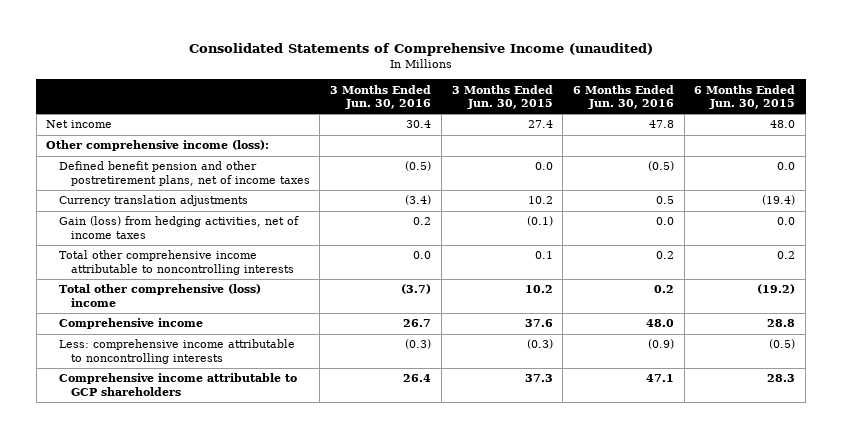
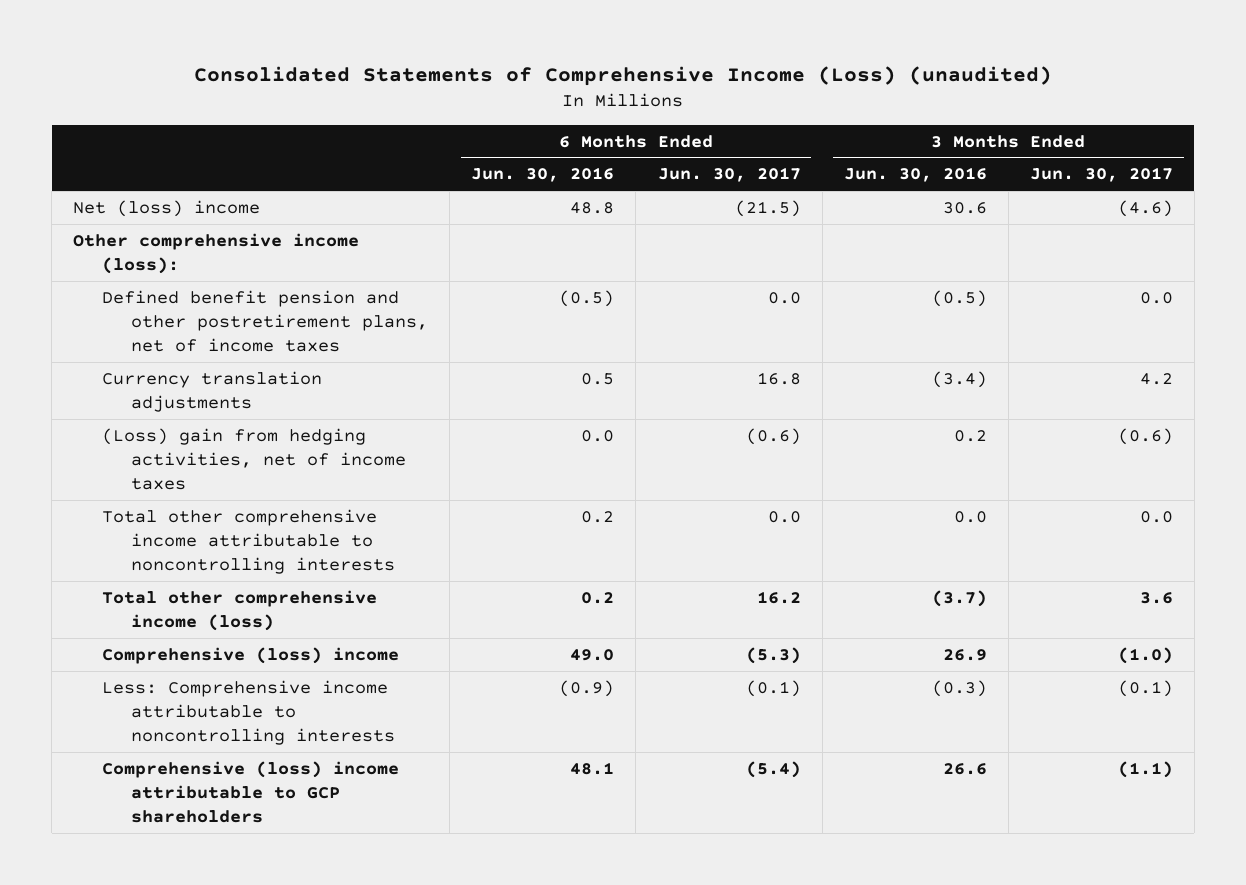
- Consolidated Statements of Comprehensive Income (unaudited)
+ Consolidated Statements of Comprehensive Income (Loss) (unaudited)
- | 3 Months Ended Jun. 30, 2016 | 3 Months Ended Jun. 30, 2015 | 6 Months Ended Jun. 30, 2016 | 6 Months Ended Jun. 30, 2015
+ | 6 Months Ended Jun. 30, 2016 | 6 Months Ended Jun. 30, 2017 | 3 Months Ended Jun. 30, 2016 | 3 Months Ended Jun. 30, 2017
- Net income | 30.4 | 27.4 | 47.8 | 48.0
+ Net (loss) income | 48.8 | (21.5) | 30.6 | (4.6)
- Gain (loss) from hedging activities, net of income taxes | 0.2 | (0.1) | 0.0 | 0.0
+ (Loss) gain from hedging activities, net of income taxes | 0.0 | (0.6) | 0.2 | (0.6)
- Total other comprehensive (loss) income | (3.7) | 10.2 | 0.2 | (19.2)
- Comprehensive income | 26.7 | 37.6 | 48.0 | 28.8
- Less: comprehensive income attributable to noncontrolling interests | (0.3) | (0.3) | (0.9) | (0.5)
- Comprehensive income attributable to GCP shareholders | 26.4 | 37.3 | 47.1 | 28.3
+ Total other comprehensive income (loss) | 0.2 | 16.2 | (3.7) | 3.6
+ Comprehensive (loss) income | 49.0 | (5.3) | 26.9 | (1.0)
+ Less: Comprehensive income attributable to noncontrolling interests | (0.9) | (0.1) | (0.3) | (0.1)
+ Comprehensive (loss) income attributable to GCP shareholders | 48.1 | (5.4) | 26.6 | (1.1)

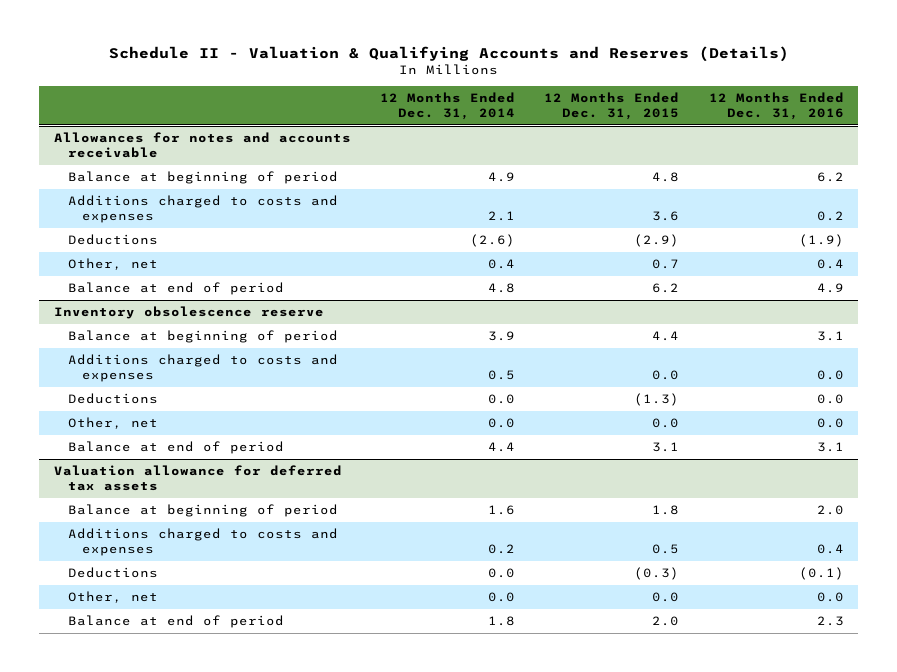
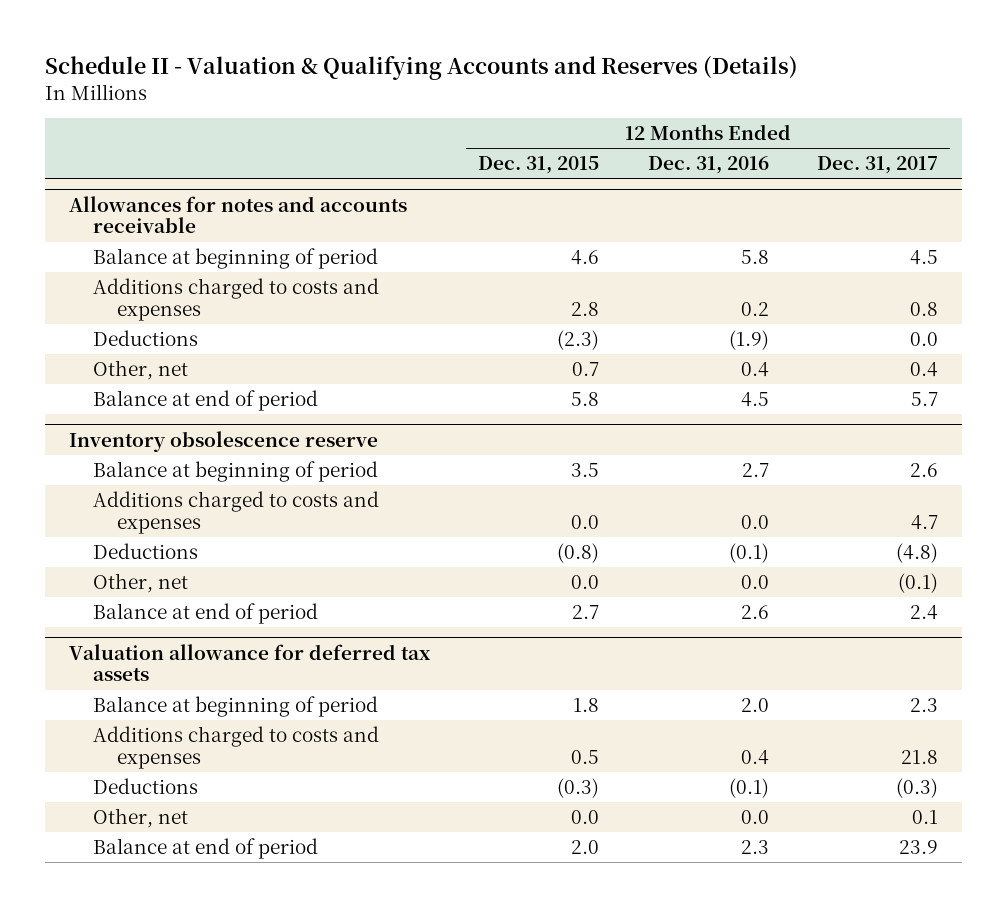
- | 12 Months Ended Dec. 31, 2014 | 12 Months Ended Dec. 31, 2015 | 12 Months Ended Dec. 31, 2016
+ | 12 Months Ended Dec. 31, 2015 | 12 Months Ended Dec. 31, 2016 | 12 Months Ended Dec. 31, 2017
@ Allowances for notes and accounts receivable
- Balance at beginning of period | 4.9 | 4.8 | 6.2
- Additions charged to costs and expenses | 2.1 | 3.6 | 0.2
- Deductions | (2.6) | (2.9) | (1.9)
+ Balance at beginning of period | 4.6 | 5.8 | 4.5
+ Additions charged to costs and expenses | 2.8 | 0.2 | 0.8
+ Deductions | (2.3) | (1.9) | 0.0
- Balance at end of period | 4.8 | 6.2 | 4.9
+ Balance at end of period | 5.8 | 4.5 | 5.7
@ Inventory obsolescence reserve
- Balance at beginning of period | 3.9 | 4.4 | 3.1
+ Balance at beginning of period | 3.5 | 2.7 | 2.6
- Deductions | 0.0 | (1.3) | 0.0
+ Deductions | (0.8) | (0.1) | (4.8)
- Balance at end of period | 4.4 | 3.1 | 3.1
+ Balance at end of period | 2.7 | 2.6 | 2.4

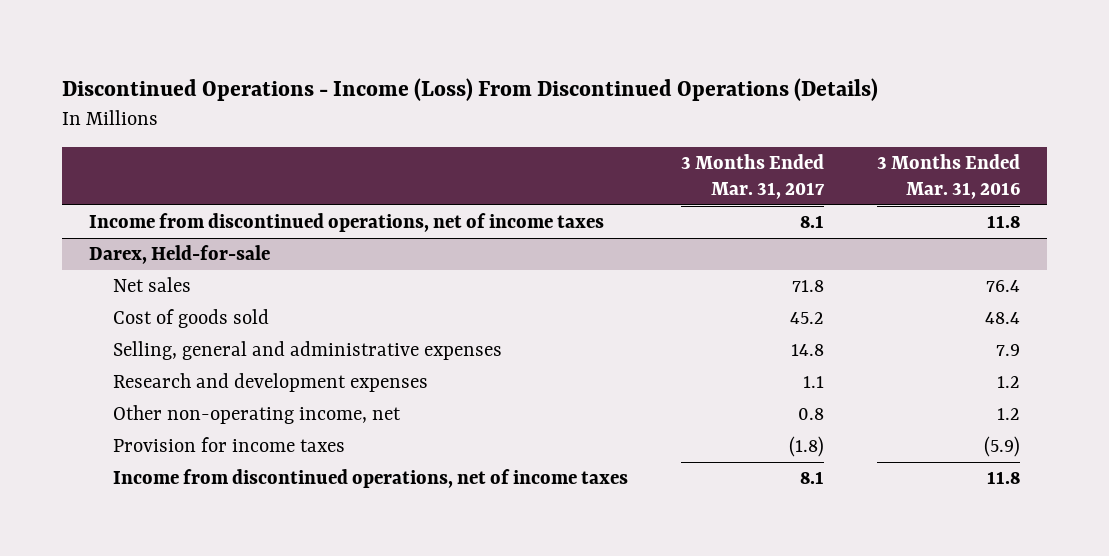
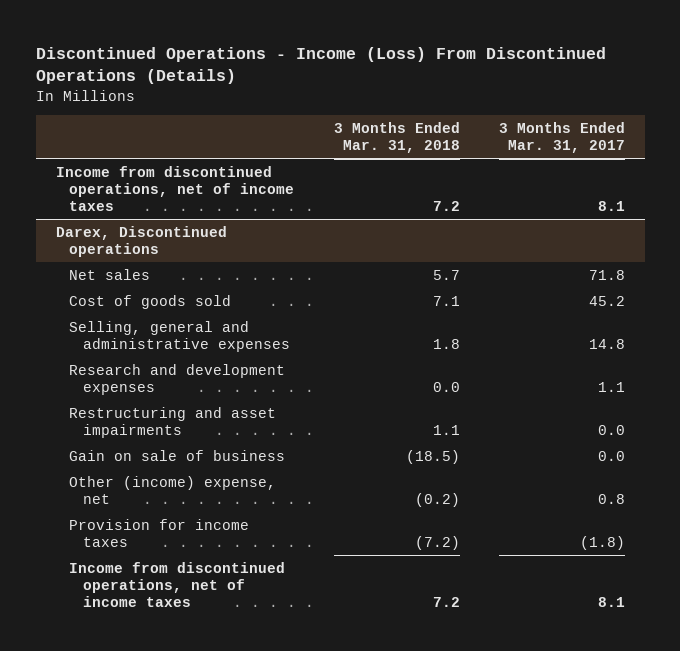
- | 3 Months Ended Mar. 31, 2017 | 3 Months Ended Mar. 31, 2016
+ | 3 Months Ended Mar. 31, 2018 | 3 Months Ended Mar. 31, 2017
- Darex, Held-for-sale
+ Darex, Discontinued operations
- Other non-operating income, net | 0.8 | 1.2
+ Restructuring and asset impairments | 1.1 | 0.0
+ Gain on sale of business | (18.5) | 0.0
+ Other (income) expense, net | (0.2) | 0.8

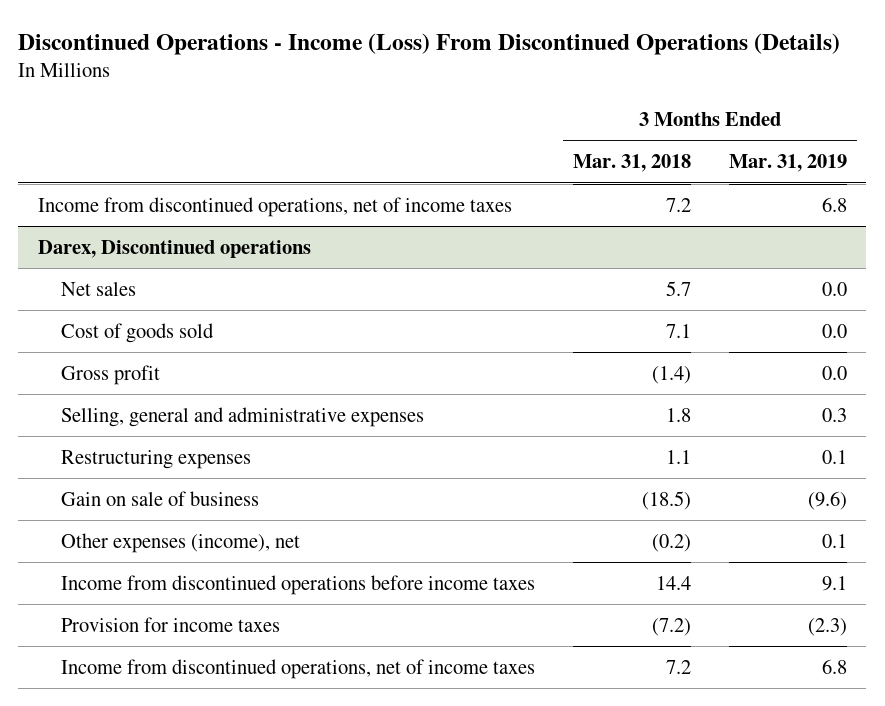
- | 3 Months Ended Mar. 31, 2018 | 3 Months Ended Mar. 31, 2017
+ | 3 Months Ended Mar. 31, 2018 | 3 Months Ended Mar. 31, 2019
@ Darex, Discontinued operations
+ Gross profit | (1.4) | 0.0
- Research and development expenses | 0.0 | 1.1
- Restructuring and asset impairments | 1.1 | 0.0
+ Restructuring expenses | 1.1 | 0.1
- Other (income) expense, net | (0.2) | 0.8
+ Other expenses (income), net | (0.2) | 0.1
+ Income from discontinued operations before income taxes | 14.4 | 9.1

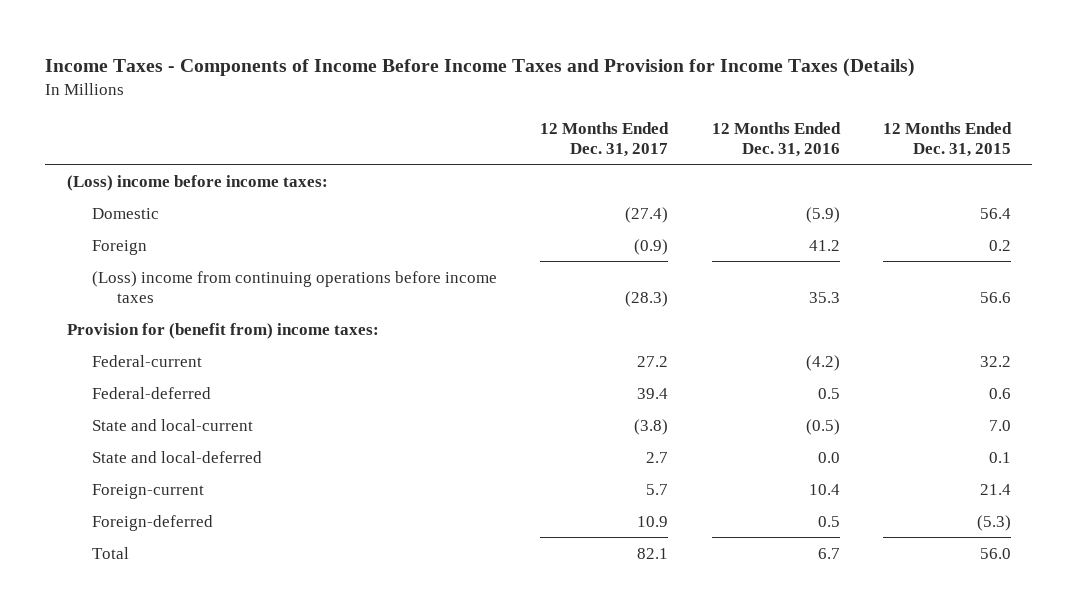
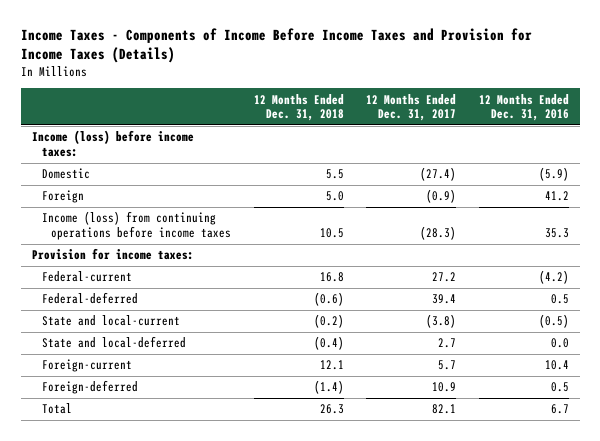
- | 12 Months Ended Dec. 31, 2017 | 12 Months Ended Dec. 31, 2016 | 12 Months Ended Dec. 31, 2015
+ | 12 Months Ended Dec. 31, 2018 | 12 Months Ended Dec. 31, 2017 | 12 Months Ended Dec. 31, 2016
- (Loss) income before income taxes:
+ Income (loss) before income taxes:
- (Loss) income from continuing operations before income taxes | (28.3) | 35.3 | 56.6
- Provision for (benefit from) income taxes:
+ Income (loss) from continuing operations before income taxes | 10.5 | (28.3) | 35.3
+ Provision for income taxes:

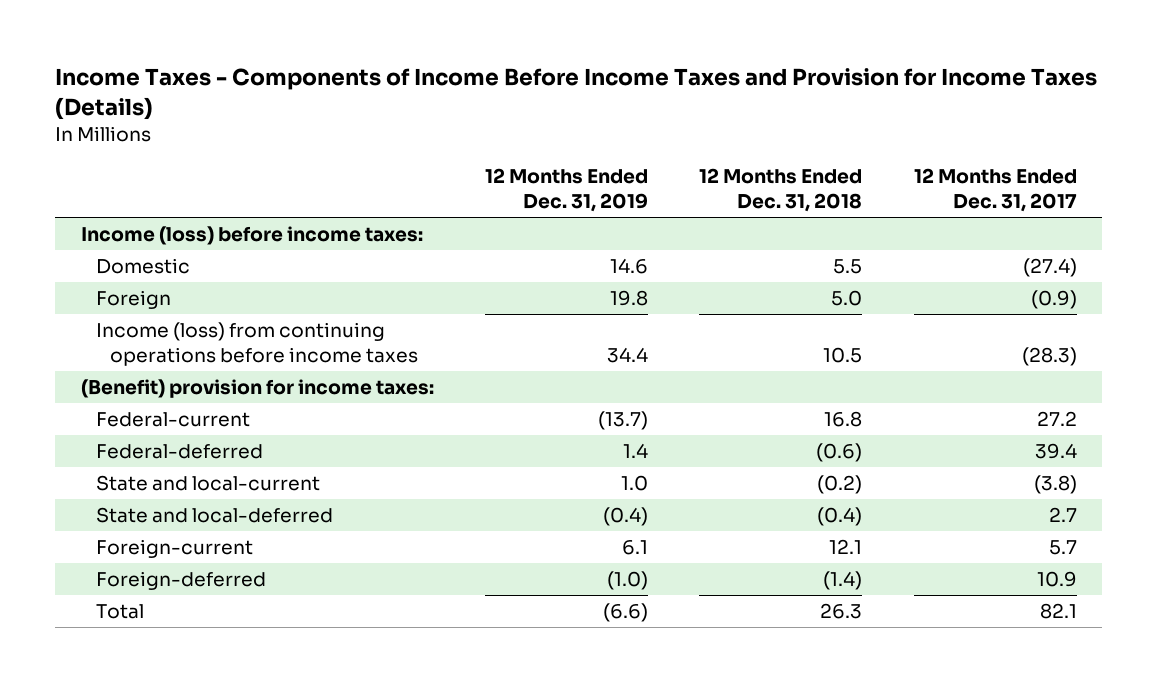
- | 12 Months Ended Dec. 31, 2018 | 12 Months Ended Dec. 31, 2017 | 12 Months Ended Dec. 31, 2016
+ | 12 Months Ended Dec. 31, 2019 | 12 Months Ended Dec. 31, 2018 | 12 Months Ended Dec. 31, 2017
- Provision for income taxes:
+ (Benefit) provision for income taxes:

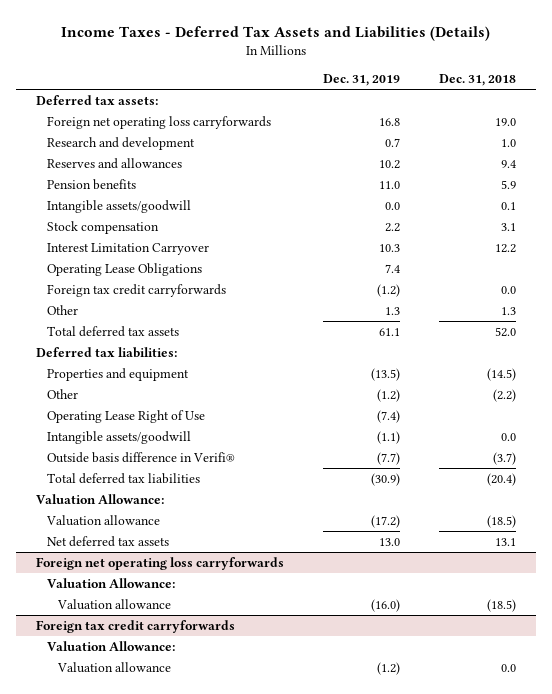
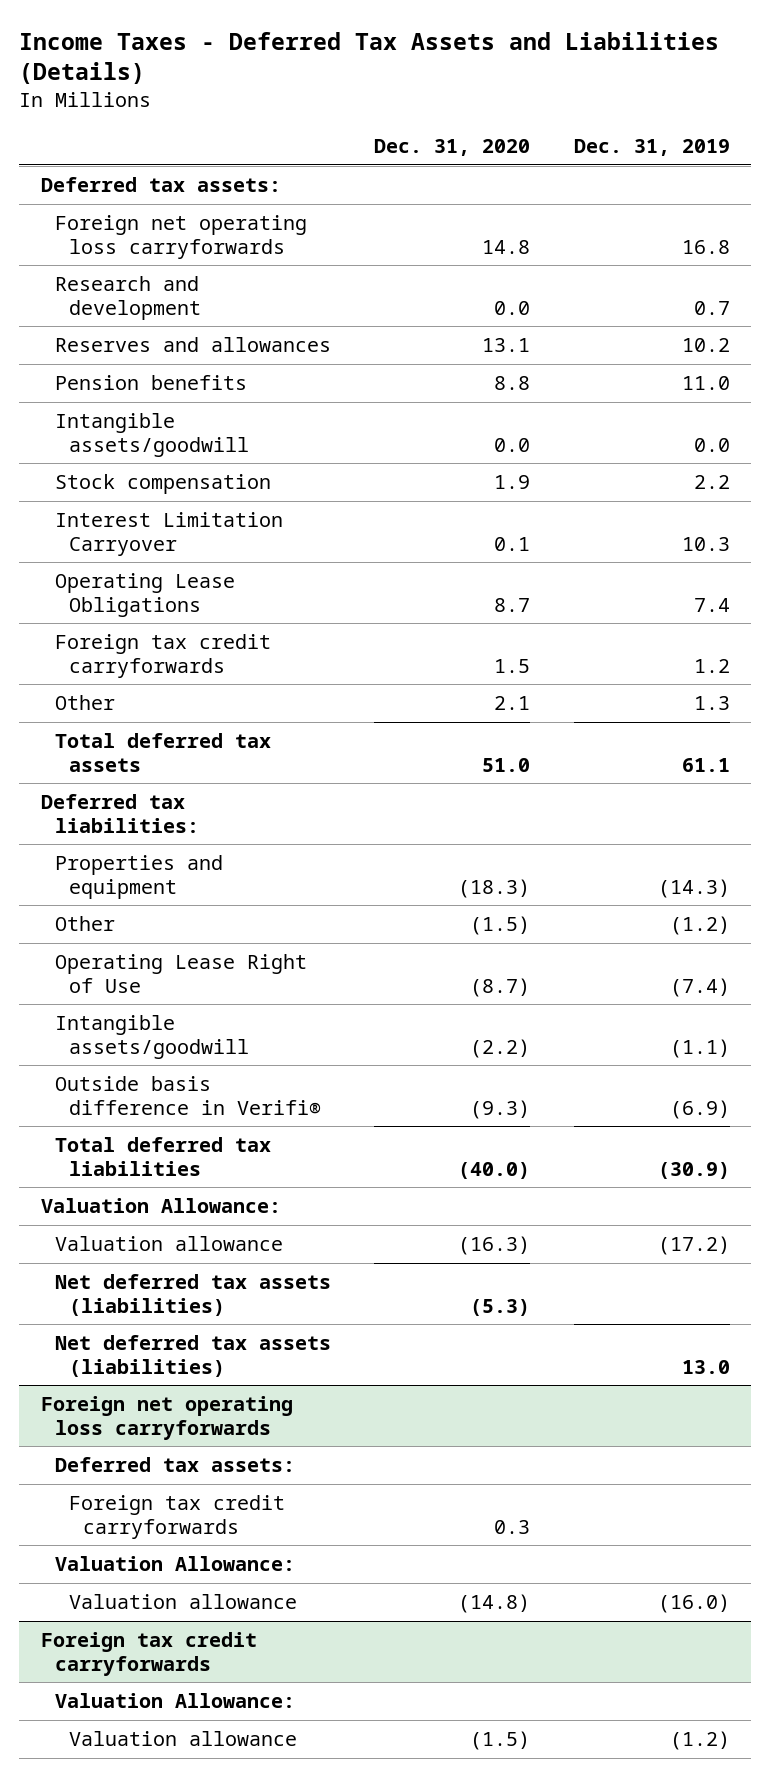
- | Dec. 31, 2019 | Dec. 31, 2018
+ | Dec. 31, 2020 | Dec. 31, 2019
- Foreign tax credit carryforwards | (1.2) | 0.0
+ Foreign tax credit carryforwards | 1.5 | 1.2
- Properties and equipment | (13.5) | (14.5)
+ Properties and equipment | (18.3) | (14.3)
- Outside basis difference in Verifi® | (7.7) | (3.7)
+ Outside basis difference in Verifi® | (9.3) | (6.9)
- Net deferred tax assets | 13.0 | 13.1
+ Net deferred tax assets (liabilities) | (5.3) |
+ Net deferred tax assets (liabilities) | | 13.0
@ Foreign net operating loss carryforwards
+ Deferred tax assets:
+ Foreign tax credit carryforwards | 0.3 |

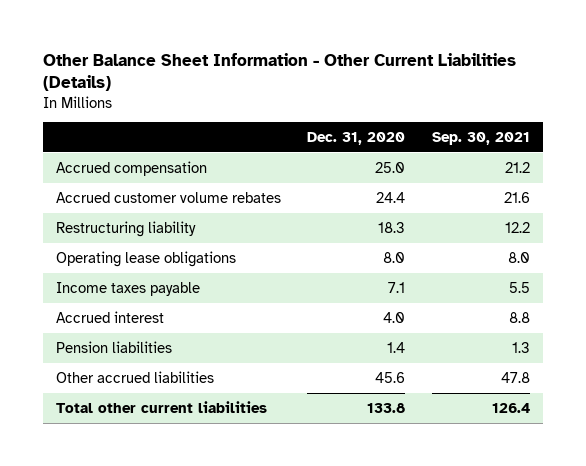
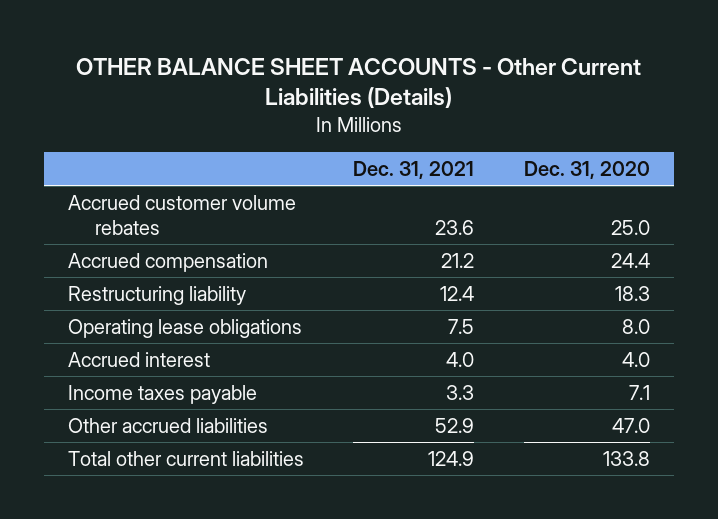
- Other Balance Sheet Information - Other Current Liabilities (Details)
+ OTHER BALANCE SHEET ACCOUNTS - Other Current Liabilities (Details)
- | Dec. 31, 2020 | Sep. 30, 2021
+ | Dec. 31, 2021 | Dec. 31, 2020
- Accrued compensation | 25.0 | 21.2
- Accrued customer volume rebates | 24.4 | 21.6
+ Accrued customer volume rebates | 23.6 | 25.0
+ Accrued compensation | 21.2 | 24.4
- Pension liabilities | 1.4 | 1.3
- Other accrued liabilities | 45.6 | 47.8
moved down: Income taxes payable | 3.3 | 7.1
+ Other accrued liabilities | 52.9 | 47.0

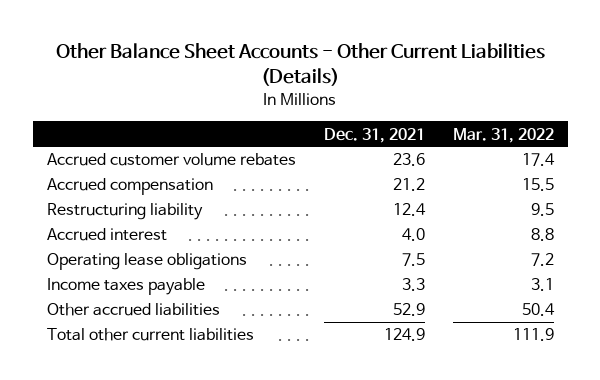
- OTHER BALANCE SHEET ACCOUNTS - Other Current Liabilities (Details)
+ Other Balance Sheet Accounts - Other Current Liabilities (Details)
- | Dec. 31, 2021 | Dec. 31, 2020
+ | Dec. 31, 2021 | Mar. 31, 2022
moved down: Operating lease obligations | 7.5 | 7.2

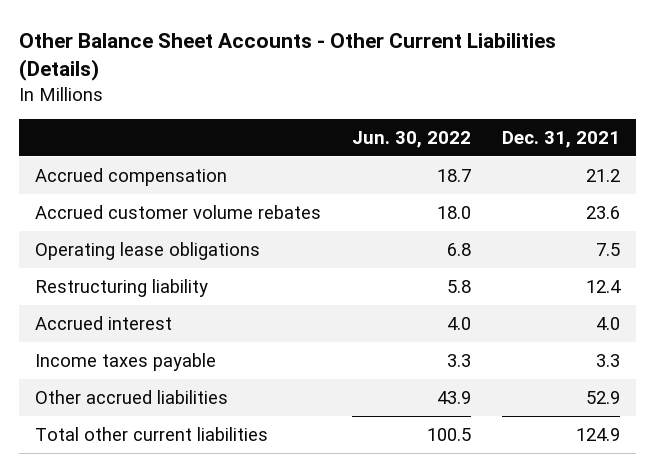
- | Dec. 31, 2021 | Mar. 31, 2022
+ | Jun. 30, 2022 | Dec. 31, 2021
moved down: Accrued customer volume rebates | 18.0 | 23.6
moved up: Operating lease obligations | 6.8 | 7.5

